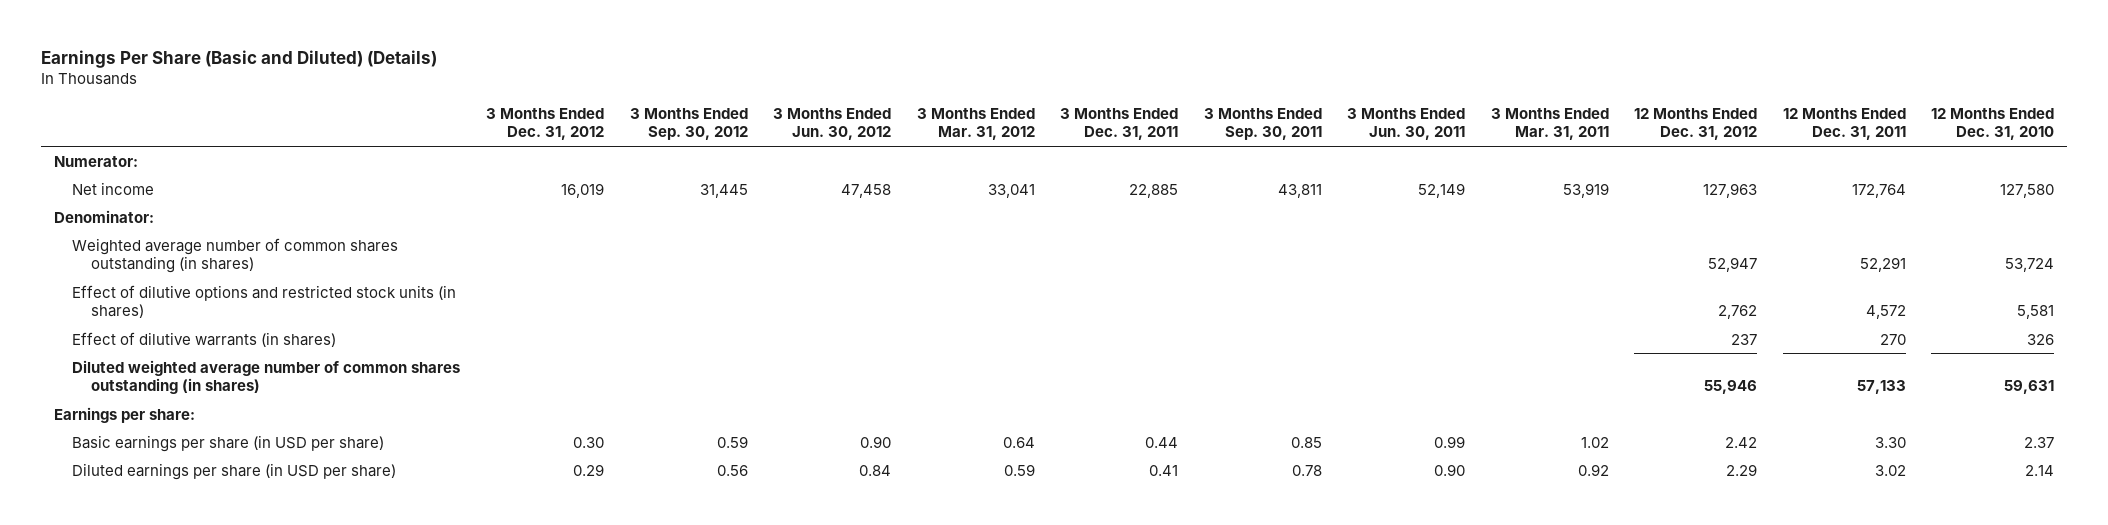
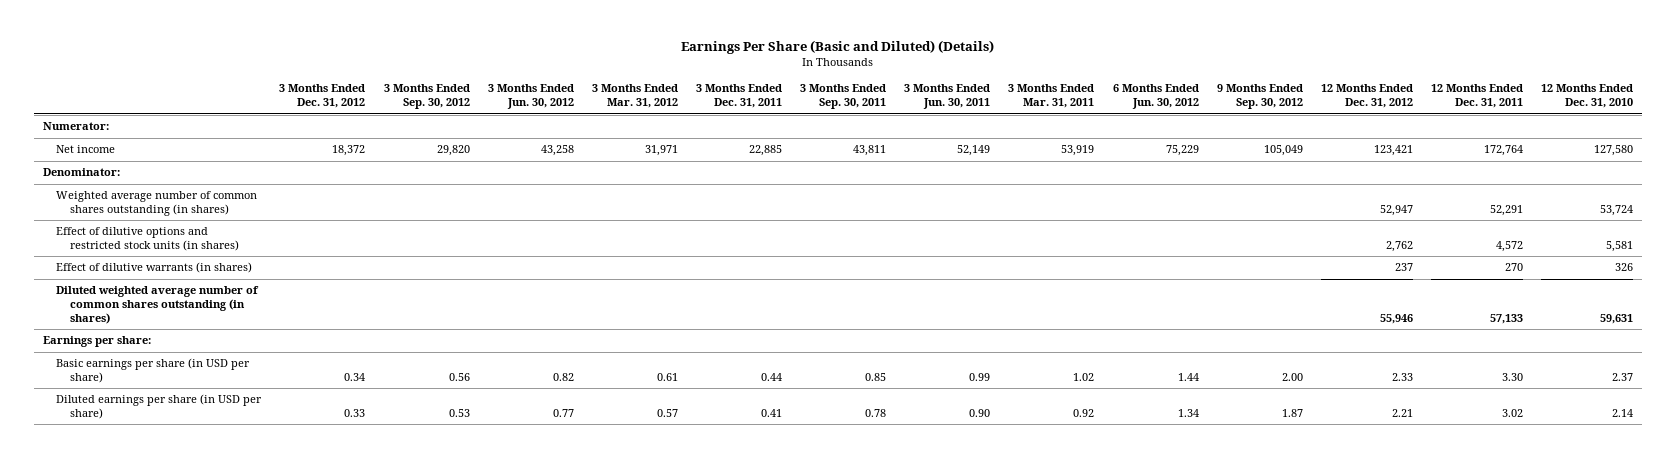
- | 3 Months Ended Dec. 31, 2012 | 3 Months Ended Sep. 30, 2012 | 3 Months Ended Jun. 30, 2012 | 3 Months Ended Mar. 31, 2012 | 3 Months Ended Dec. 31, 2011 | 3 Months Ended Sep. 30, 2011 | 3 Months Ended Jun. 30, 2011 | 3 Months Ended Mar. 31, 2011 | 12 Months Ended Dec. 31, 2012 | 12 Months Ended Dec. 31, 2011 | 12 Months Ended Dec. 31, 2010
+ | 3 Months Ended Dec. 31, 2012 | 3 Months Ended Sep. 30, 2012 | 3 Months Ended Jun. 30, 2012 | 3 Months Ended Mar. 31, 2012 | 3 Months Ended Dec. 31, 2011 | 3 Months Ended Sep. 30, 2011 | 3 Months Ended Jun. 30, 2011 | 3 Months Ended Mar. 31, 2011 | 6 Months Ended Jun. 30, 2012 | 9 Months Ended Sep. 30, 2012 | 12 Months Ended Dec. 31, 2012 | 12 Months Ended Dec. 31, 2011 | 12 Months Ended Dec. 31, 2010
- Net income | 16,019 | 31,445 | 47,458 | 33,041 | 22,885 | 43,811 | 52,149 | 53,919 | 127,963 | 172,764 | 127,580
+ Net income | 18,372 | 29,820 | 43,258 | 31,971 | 22,885 | 43,811 | 52,149 | 53,919 | 75,229 | 105,049 | 123,421 | 172,764 | 127,580
- Basic earnings per share (in USD per share) | 0.30 | 0.59 | 0.90 | 0.64 | 0.44 | 0.85 | 0.99 | 1.02 | 2.42 | 3.30 | 2.37
- Diluted earnings per share (in USD per share) | 0.29 | 0.56 | 0.84 | 0.59 | 0.41 | 0.78 | 0.90 | 0.92 | 2.29 | 3.02 | 2.14
+ Basic earnings per share (in USD per share) | 0.34 | 0.56 | 0.82 | 0.61 | 0.44 | 0.85 | 0.99 | 1.02 | 1.44 | 2.00 | 2.33 | 3.30 | 2.37
+ Diluted earnings per share (in USD per share) | 0.33 | 0.53 | 0.77 | 0.57 | 0.41 | 0.78 | 0.90 | 0.92 | 1.34 | 1.87 | 2.21 | 3.02 | 2.14

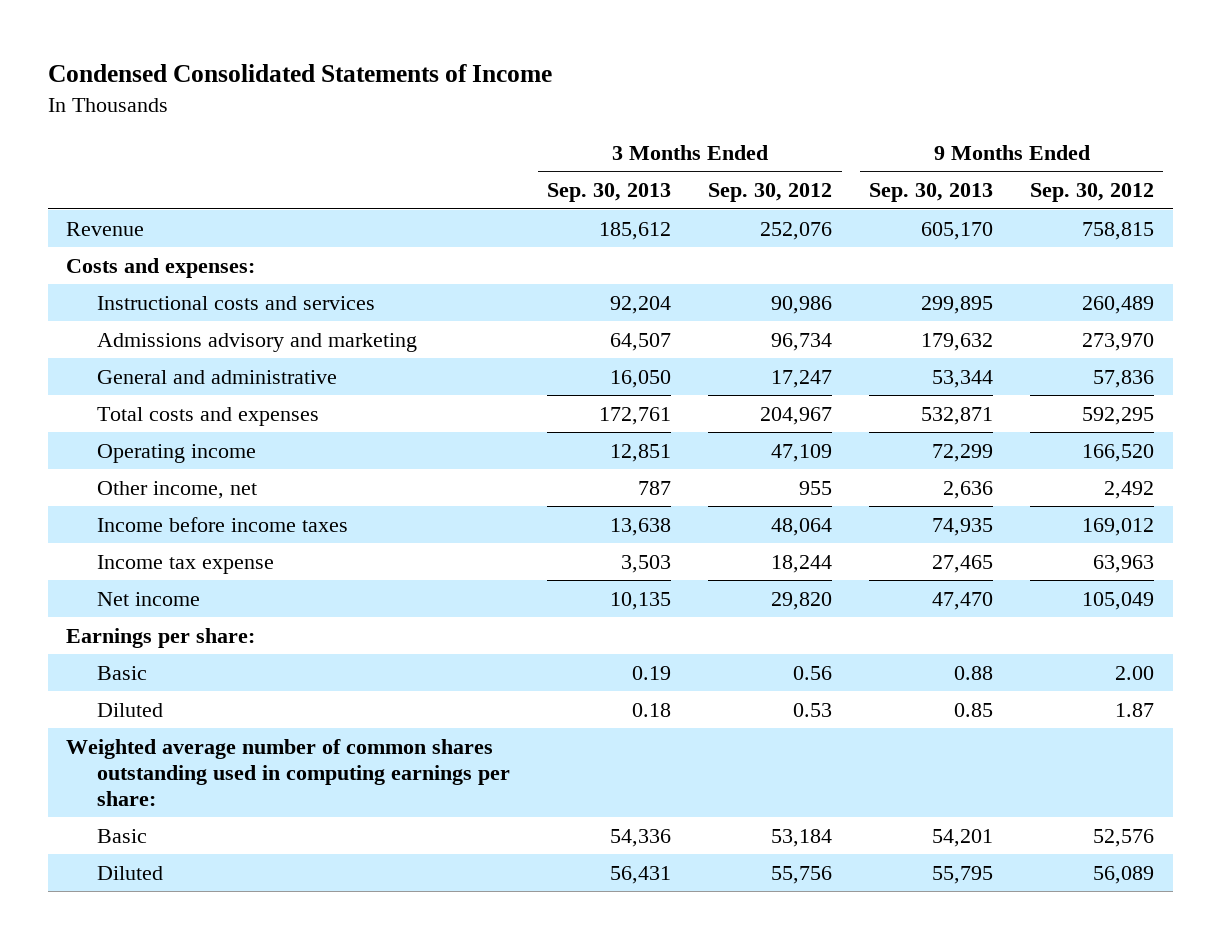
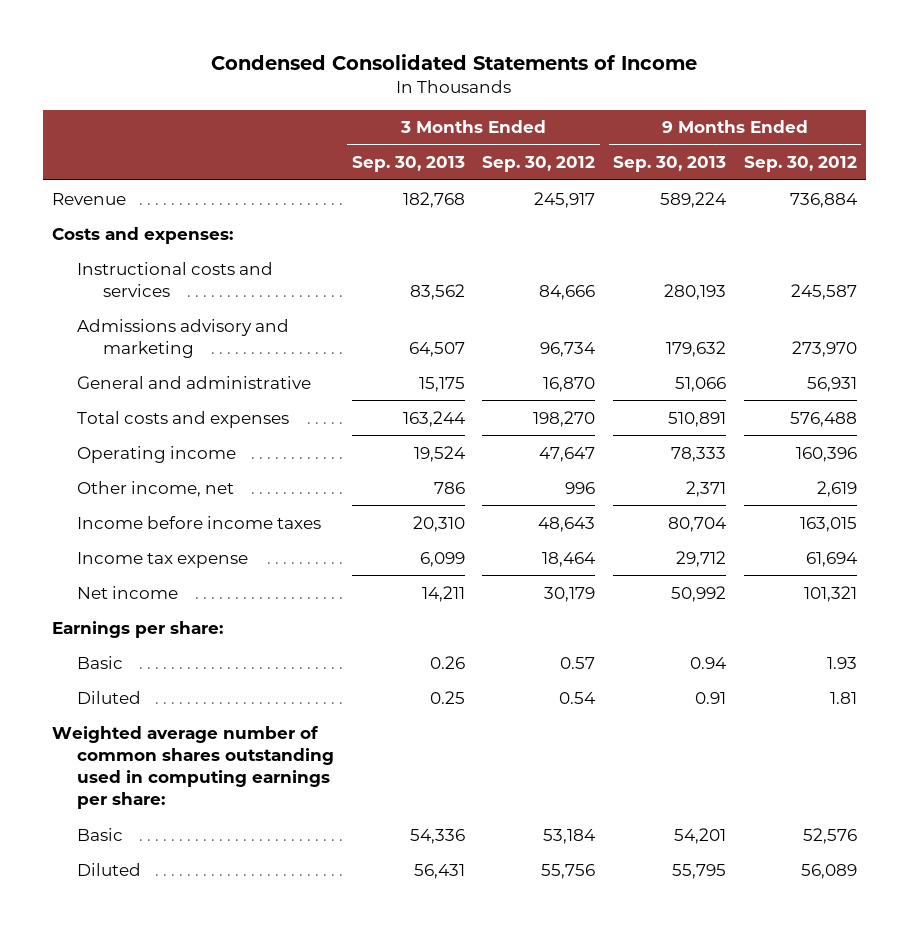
- Revenue | 185,612 | 252,076 | 605,170 | 758,815
+ Revenue | 182,768 | 245,917 | 589,224 | 736,884
- Instructional costs and services | 92,204 | 90,986 | 299,895 | 260,489
+ Instructional costs and services | 83,562 | 84,666 | 280,193 | 245,587
- General and administrative | 16,050 | 17,247 | 53,344 | 57,836
- Total costs and expenses | 172,761 | 204,967 | 532,871 | 592,295
- Operating income | 12,851 | 47,109 | 72,299 | 166,520
- Other income, net | 787 | 955 | 2,636 | 2,492
- Income before income taxes | 13,638 | 48,064 | 74,935 | 169,012
- Income tax expense | 3,503 | 18,244 | 27,465 | 63,963
- Net income | 10,135 | 29,820 | 47,470 | 105,049
+ General and administrative | 15,175 | 16,870 | 51,066 | 56,931
+ Total costs and expenses | 163,244 | 198,270 | 510,891 | 576,488
+ Operating income | 19,524 | 47,647 | 78,333 | 160,396
+ Other income, net | 786 | 996 | 2,371 | 2,619
+ Income before income taxes | 20,310 | 48,643 | 80,704 | 163,015
+ Income tax expense | 6,099 | 18,464 | 29,712 | 61,694
+ Net income | 14,211 | 30,179 | 50,992 | 101,321
- Basic | 0.19 | 0.56 | 0.88 | 2.00
- Diluted | 0.18 | 0.53 | 0.85 | 1.87
+ Basic | 0.26 | 0.57 | 0.94 | 1.93
+ Diluted | 0.25 | 0.54 | 0.91 | 1.81

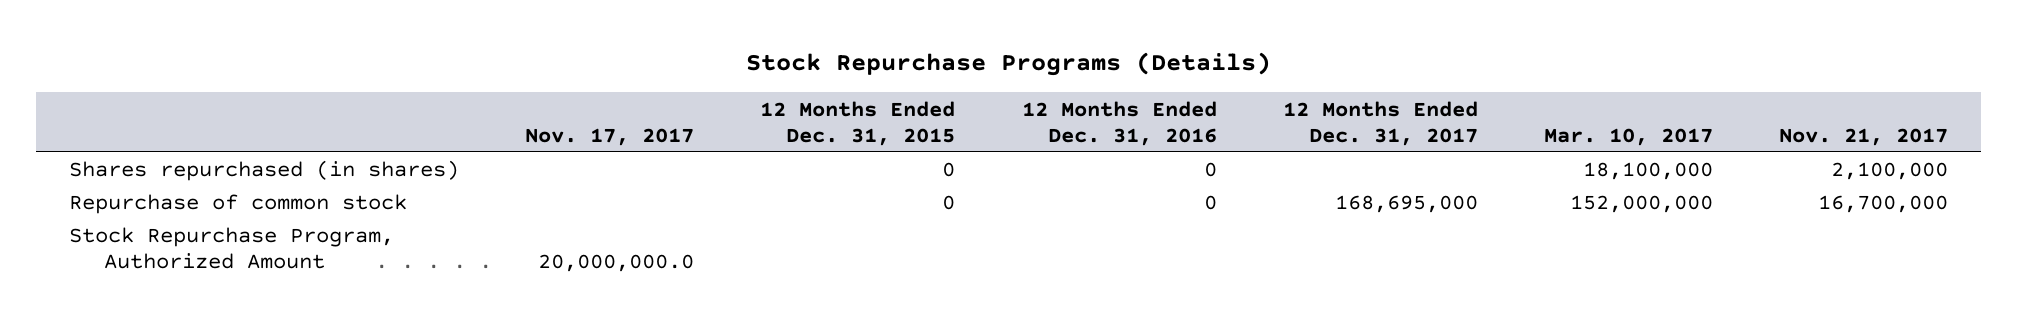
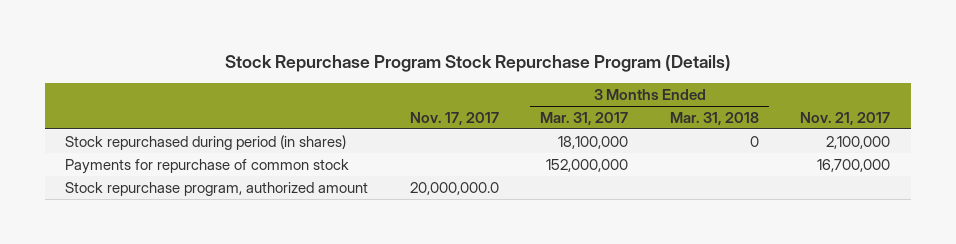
- Stock Repurchase Programs (Details)
+ Stock Repurchase Program Stock Repurchase Program (Details)
- | Nov. 17, 2017 | 12 Months Ended Dec. 31, 2015 | 12 Months Ended Dec. 31, 2016 | 12 Months Ended Dec. 31, 2017 | Mar. 10, 2017 | Nov. 21, 2017
+ | Nov. 17, 2017 | 3 Months Ended Mar. 31, 2017 | 3 Months Ended Mar. 31, 2018 | Nov. 21, 2017
- Shares repurchased (in shares) | | 0 | 0 | | 18,100,000 | 2,100,000
- Repurchase of common stock | | 0 | 0 | 168,695,000 | 152,000,000 | 16,700,000
- Stock Repurchase Program, Authorized Amount | 20,000,000.0 | | | | |
+ Stock repurchased during period (in shares) | | 18,100,000 | 0 | 2,100,000
+ Payments for repurchase of common stock | | 152,000,000 | | 16,700,000
+ Stock repurchase program, authorized amount | 20,000,000.0 | | |

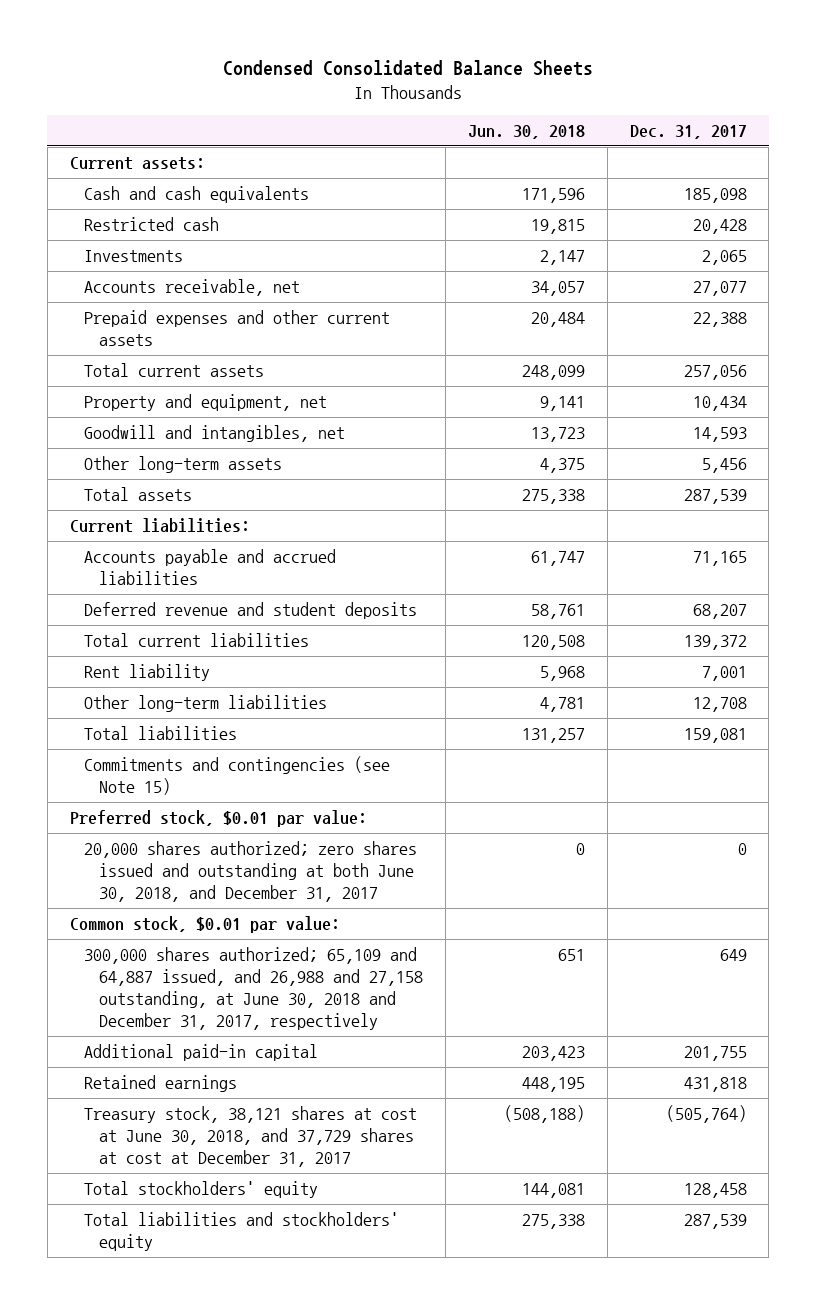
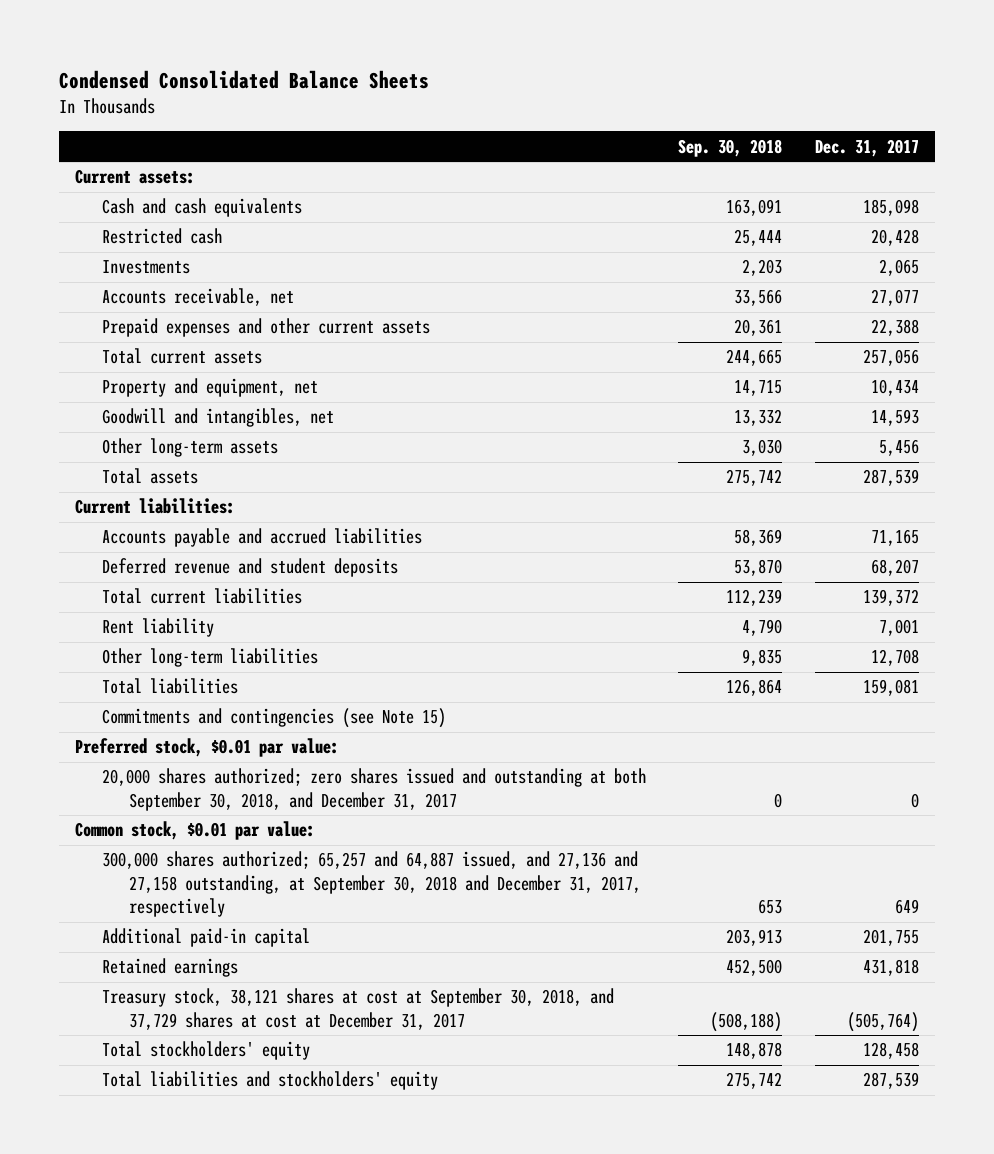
- | Jun. 30, 2018 | Dec. 31, 2017
+ | Sep. 30, 2018 | Dec. 31, 2017
- 20,000 shares authorized; zero shares issued and outstanding at both June 30, 2018, and December 31, 2017 | 0 | 0
+ 20,000 shares authorized; zero shares issued and outstanding at both September 30, 2018, and December 31, 2017 | 0 | 0
- 300,000 shares authorized; 65,109 and 64,887 issued, and 26,988 and 27,158 outstanding, at June 30, 2018 and December 31, 2017, respectively | 651 | 649
+ 300,000 shares authorized; 65,257 and 64,887 issued, and 27,136 and 27,158 outstanding, at September 30, 2018 and December 31, 2017, respectively | 653 | 649
- Treasury stock, 38,121 shares at cost at June 30, 2018, and 37,729 shares at cost at December 31, 2017 | (508,188) | (505,764)
+ Treasury stock, 38,121 shares at cost at September 30, 2018, and 37,729 shares at cost at December 31, 2017 | (508,188) | (505,764)

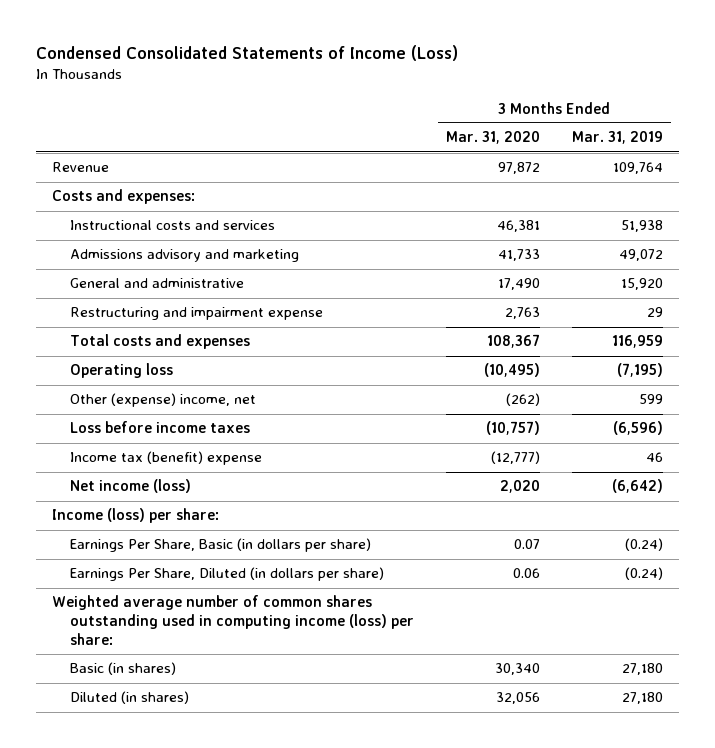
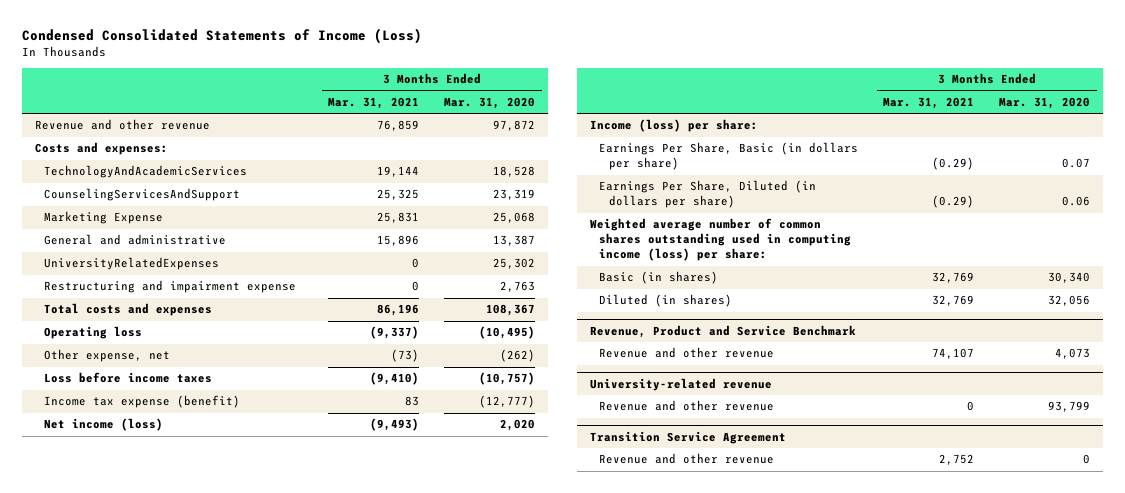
- | 3 Months Ended Mar. 31, 2020 | 3 Months Ended Mar. 31, 2019
+ | 3 Months Ended Mar. 31, 2021 | 3 Months Ended Mar. 31, 2020
- Revenue | 97,872 | 109,764
+ Revenue and other revenue | 76,859 | 97,872
- Instructional costs and services | 46,381 | 51,938
- Admissions advisory and marketing | 41,733 | 49,072
- General and administrative | 17,490 | 15,920
+ TechnologyAndAcademicServices | 19,144 | 18,528
+ CounselingServicesAndSupport | 25,325 | 23,319
+ Marketing Expense | 25,831 | 25,068
+ General and administrative | 15,896 | 13,387
+ UniversityRelatedExpenses | 0 | 25,302
- Other (expense) income, net | (262) | 599
+ Other expense, net | (73) | (262)
- Income tax (benefit) expense | (12,777) | 46
+ Income tax expense (benefit) | 83 | (12,777)
+ Revenue, Product and Service Benchmark
+ Revenue and other revenue | 74,107 | 4,073
+ University-related revenue
+ Revenue and other revenue | 0 | 93,799
+ Transition Service Agreement
+ Revenue and other revenue | 2,752 | 0

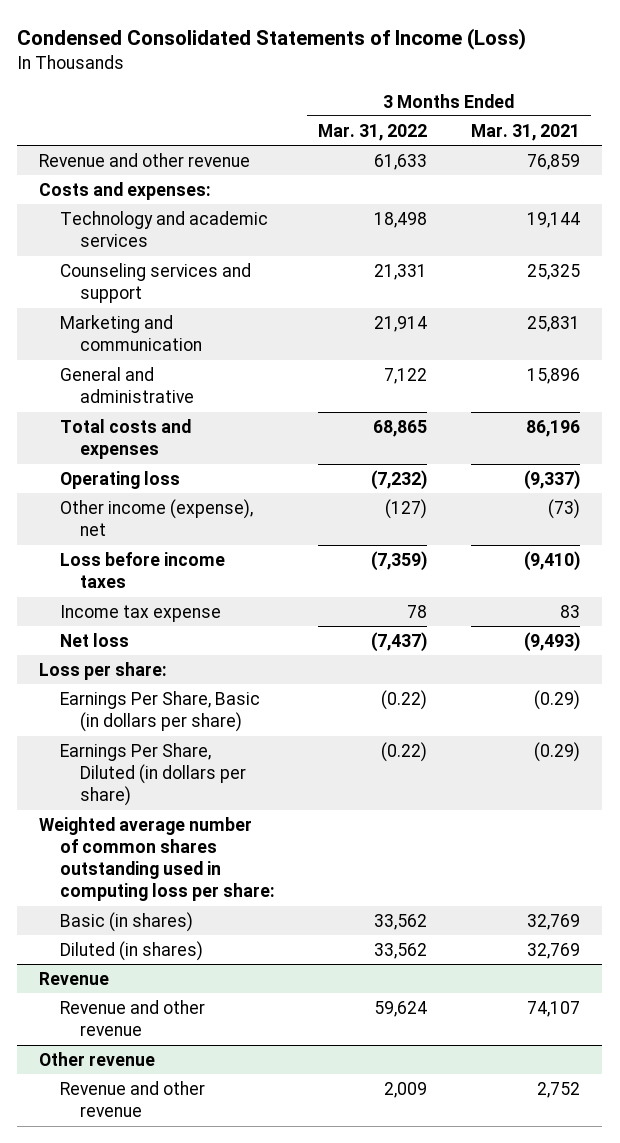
- | 3 Months Ended Mar. 31, 2021 | 3 Months Ended Mar. 31, 2020
+ | 3 Months Ended Mar. 31, 2022 | 3 Months Ended Mar. 31, 2021
- TechnologyAndAcademicServices | 19,144 | 18,528
- CounselingServicesAndSupport | 25,325 | 23,319
- Marketing Expense | 25,831 | 25,068
+ Technology and academic services | 18,498 | 19,144
+ Counseling services and support | 21,331 | 25,325
+ Marketing and communication | 21,914 | 25,831
- UniversityRelatedExpenses | 0 | 25,302
- Restructuring and impairment expense | 0 | 2,763
- Other expense, net | (73) | (262)
+ Other income (expense), net | (127) | (73)
- Income tax expense (benefit) | 83 | (12,777)
- Net income (loss) | (9,493) | 2,020
- Income (loss) per share:
+ Income tax expense | 78 | 83
+ Net loss | (7,437) | (9,493)
+ Loss per share:
- Weighted average number of common shares outstanding used in computing income (loss) per share:
+ Weighted average number of common shares outstanding used in computing loss per share:
- Revenue, Product and Service Benchmark
+ Revenue
- University-related revenue
- Revenue and other revenue | 0 | 93,799
- Transition Service Agreement
+ Other revenue

